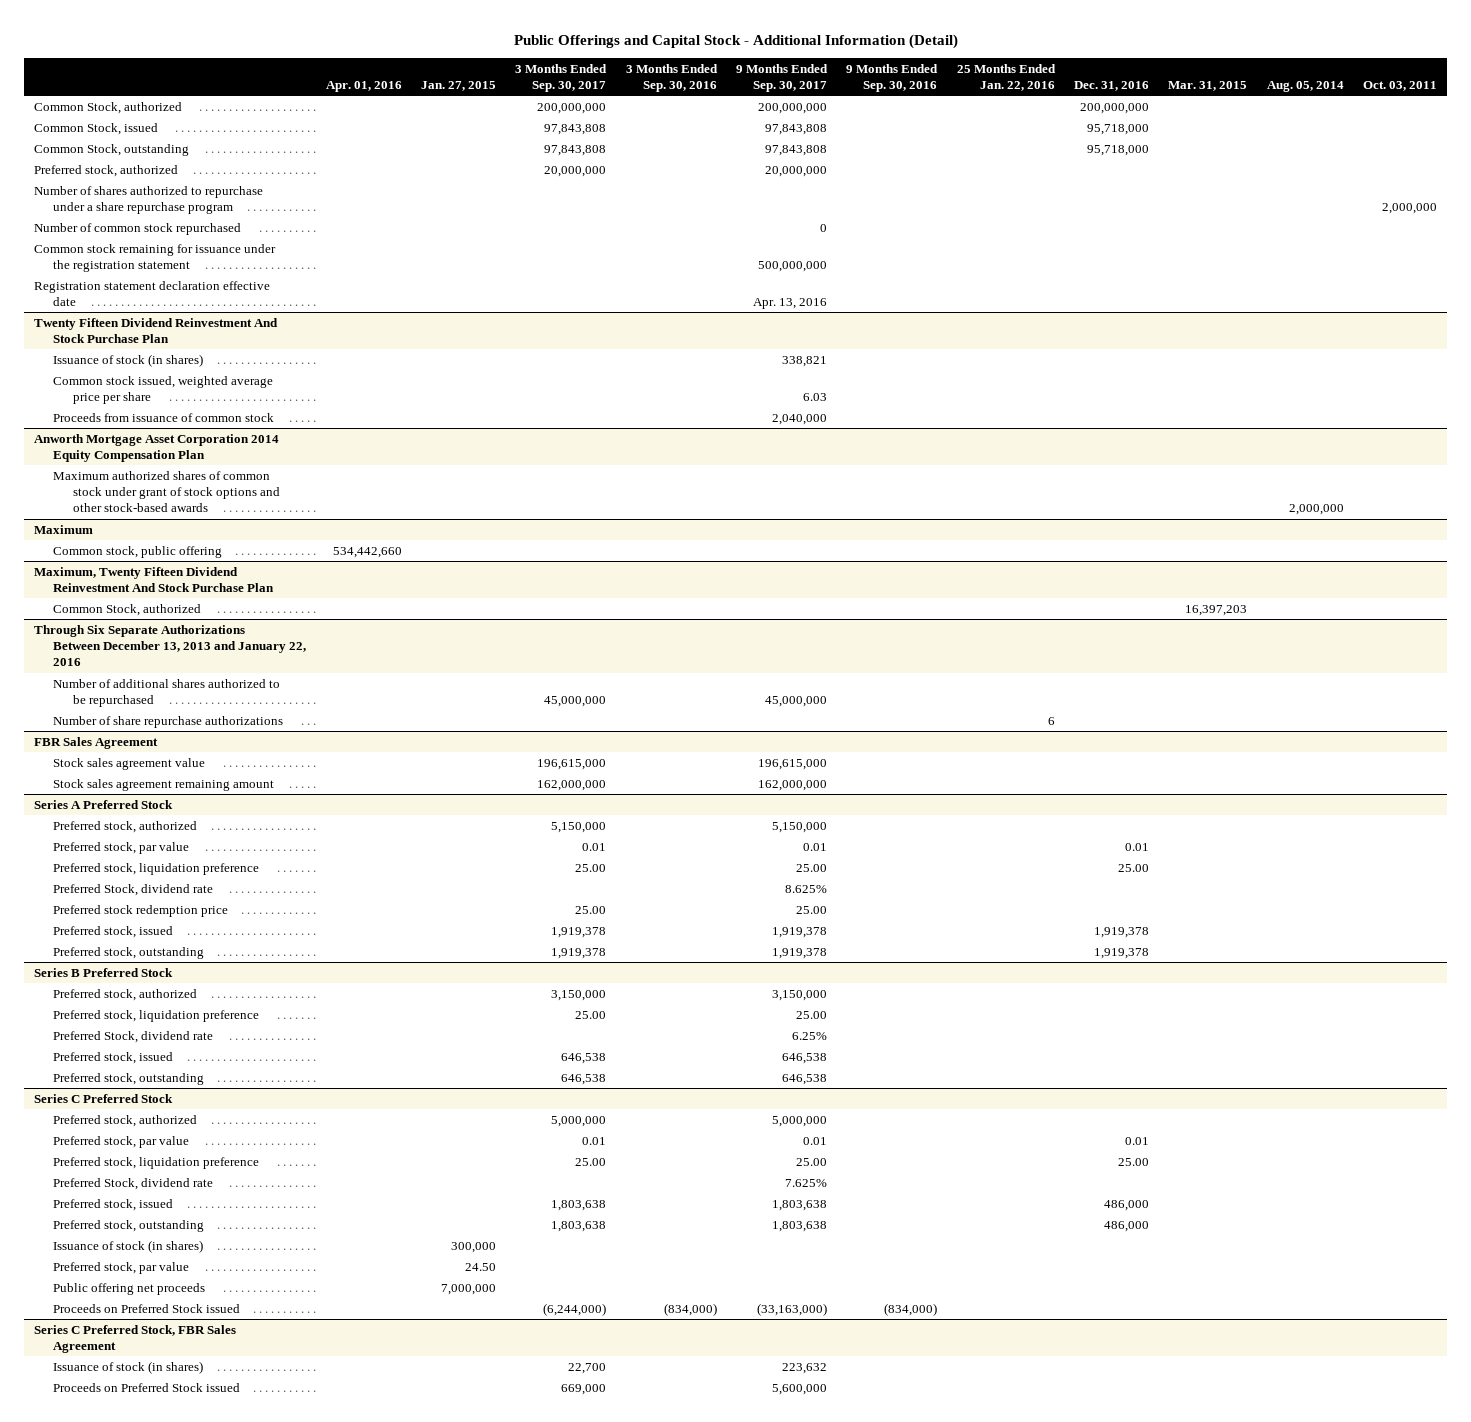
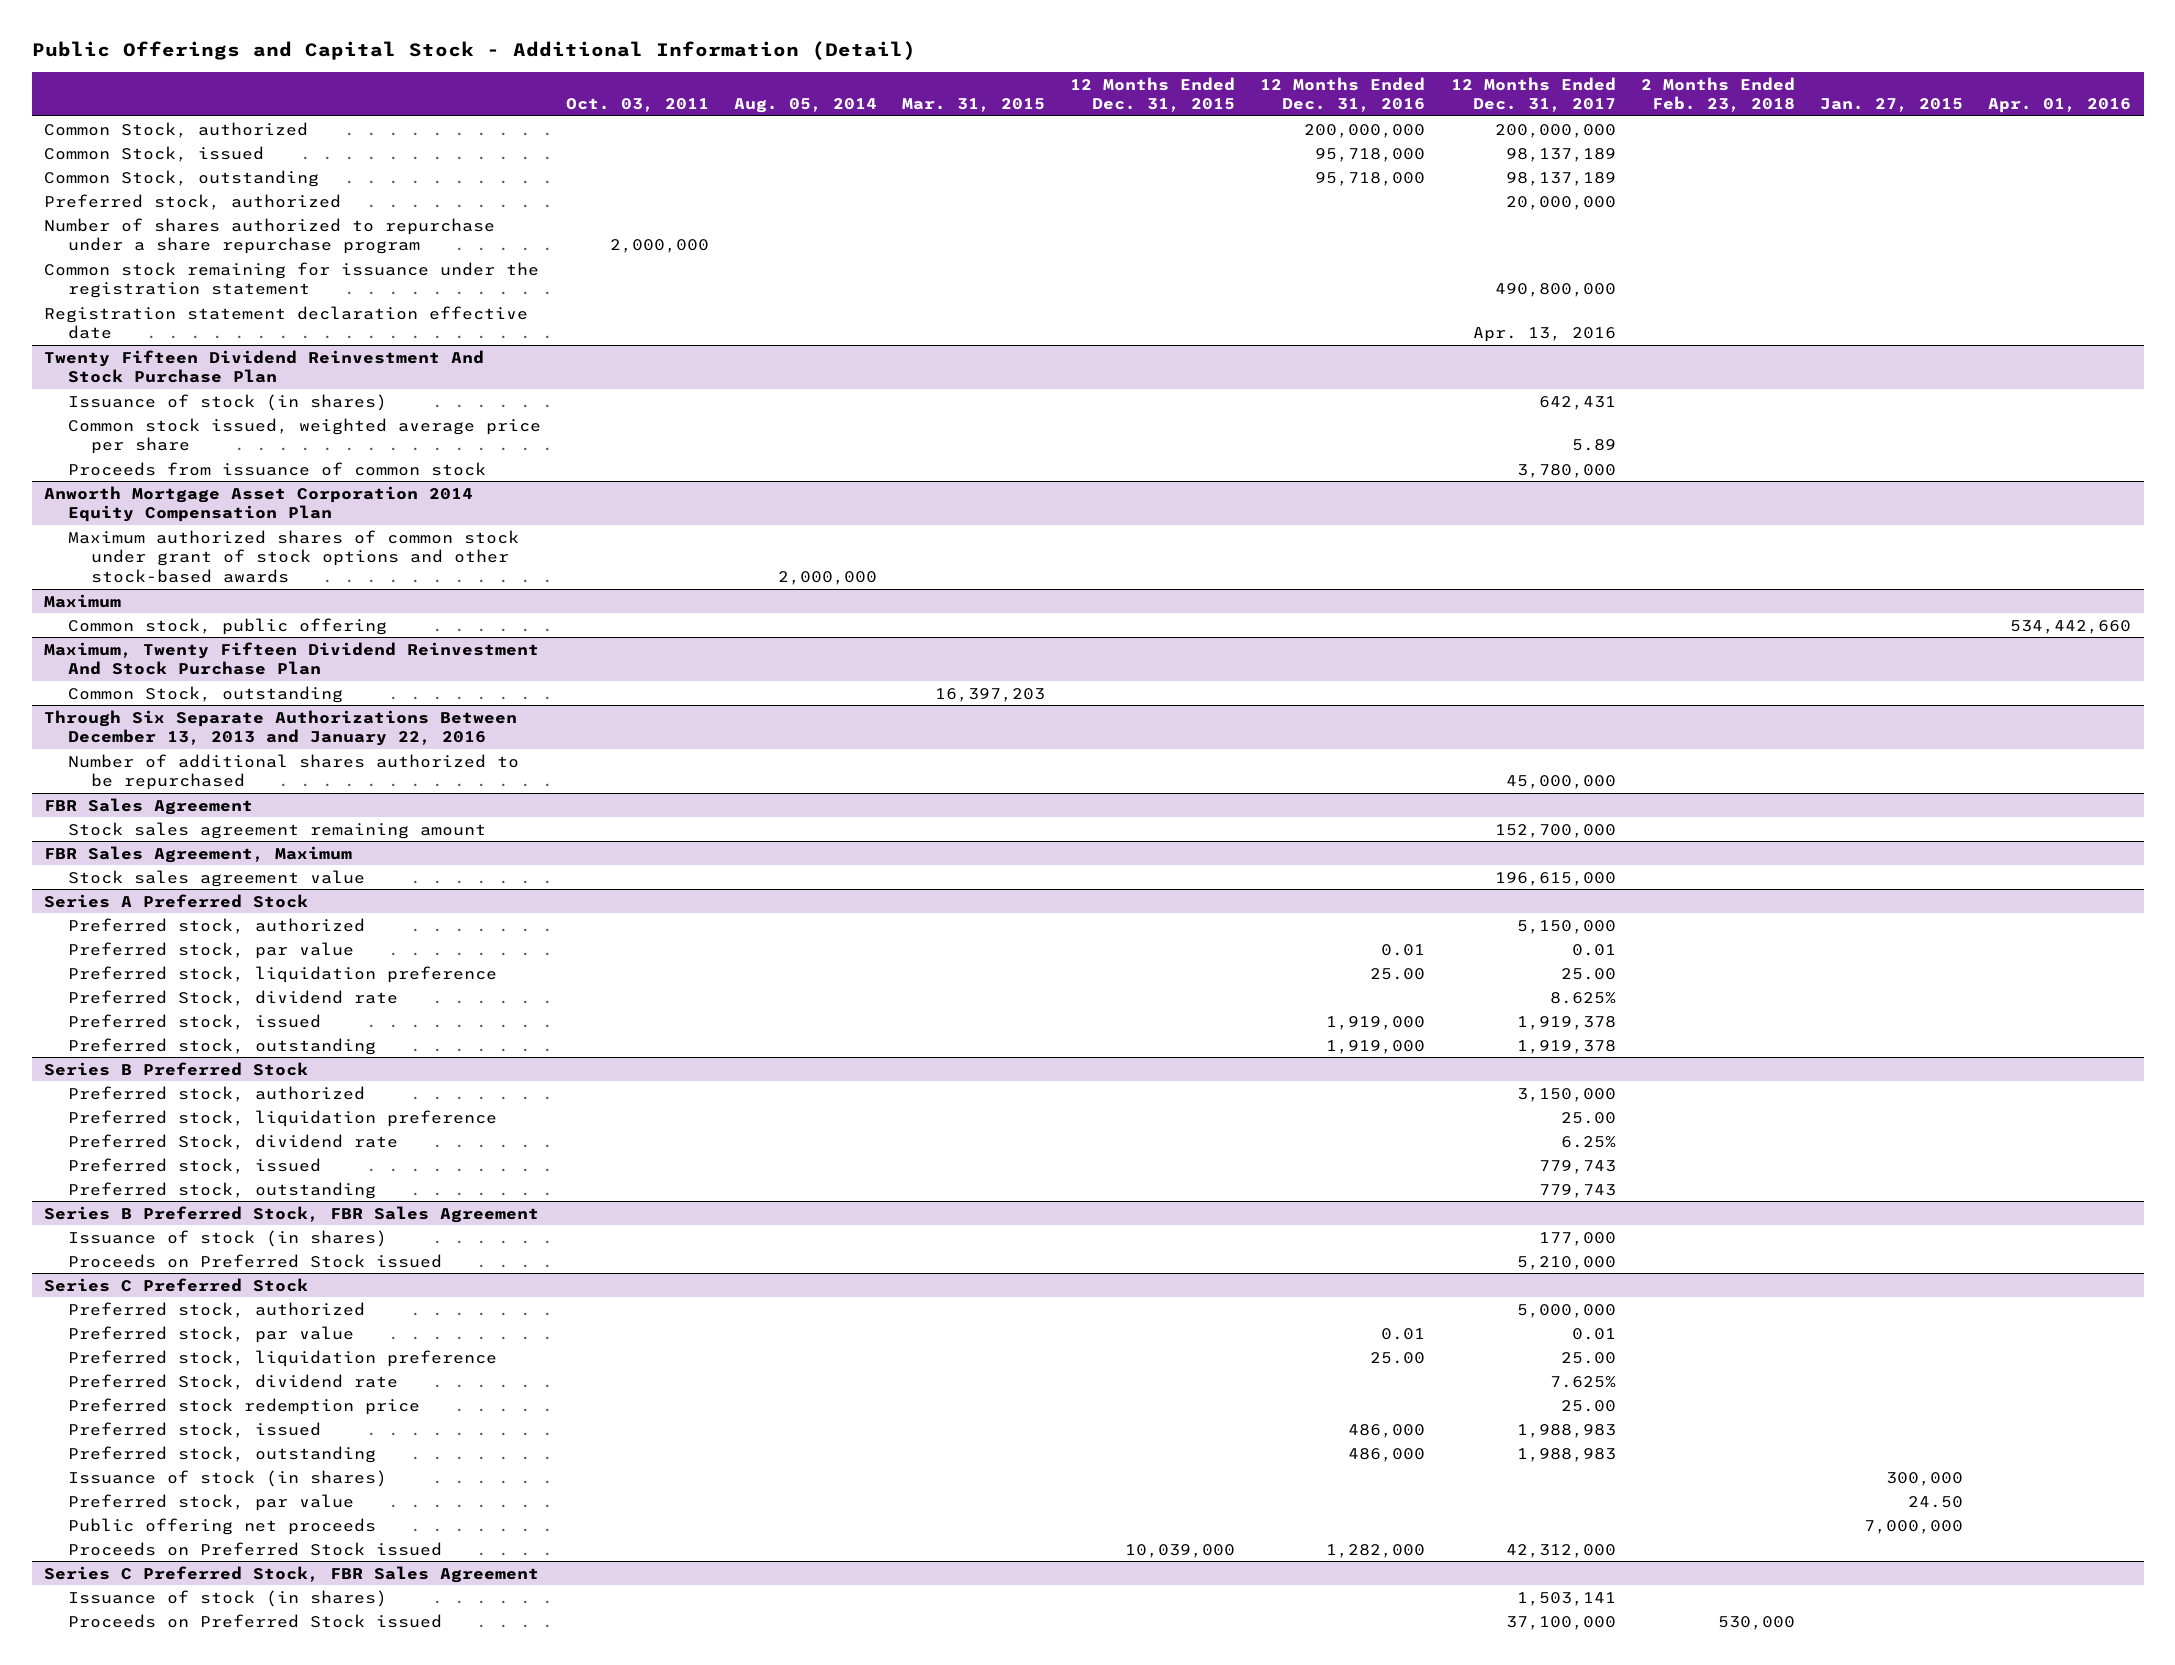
- | Apr. 01, 2016 | Jan. 27, 2015 | 3 Months Ended Sep. 30, 2017 | 3 Months Ended Sep. 30, 2016 | 9 Months Ended Sep. 30, 2017 | 9 Months Ended Sep. 30, 2016 | 25 Months Ended Jan. 22, 2016 | Dec. 31, 2016 | Mar. 31, 2015 | Aug. 05, 2014 | Oct. 03, 2011
+ | Oct. 03, 2011 | Aug. 05, 2014 | Mar. 31, 2015 | 12 Months Ended Dec. 31, 2015 | 12 Months Ended Dec. 31, 2016 | 12 Months Ended Dec. 31, 2017 | 2 Months Ended Feb. 23, 2018 | Jan. 27, 2015 | Apr. 01, 2016
- Number of common stock repurchased | | | | | 0 | | | | | |
@ Maximum, Twenty Fifteen Dividend Reinvestment And Stock Purchase Plan
- Common Stock, authorized | | | | | | | | | 16,397,203 | |
+ Common Stock, outstanding | | | 16,397,203 | | | | | |
@ Through Six Separate Authorizations Between December 13, 2013 and January 22, 2016
- Number of share repurchase authorizations | | | | | | | 6 | | | |
@ FBR Sales Agreement
- Stock sales agreement value | | | 196,615,000 | | 196,615,000 | | | | | |
+ FBR Sales Agreement, Maximum
+ Stock sales agreement value | | | | | | 196,615,000 | | |
@ Series A Preferred Stock
- Preferred stock redemption price | | | 25.00 | | 25.00 | | | | | |
+ Series B Preferred Stock, FBR Sales Agreement
+ Issuance of stock (in shares) | | | | | | 177,000 | | |
+ Proceeds on Preferred Stock issued | | | | | | 5,210,000 | | |
@ Series C Preferred Stock
+ Preferred stock redemption price | | | | | | 25.00 | | |

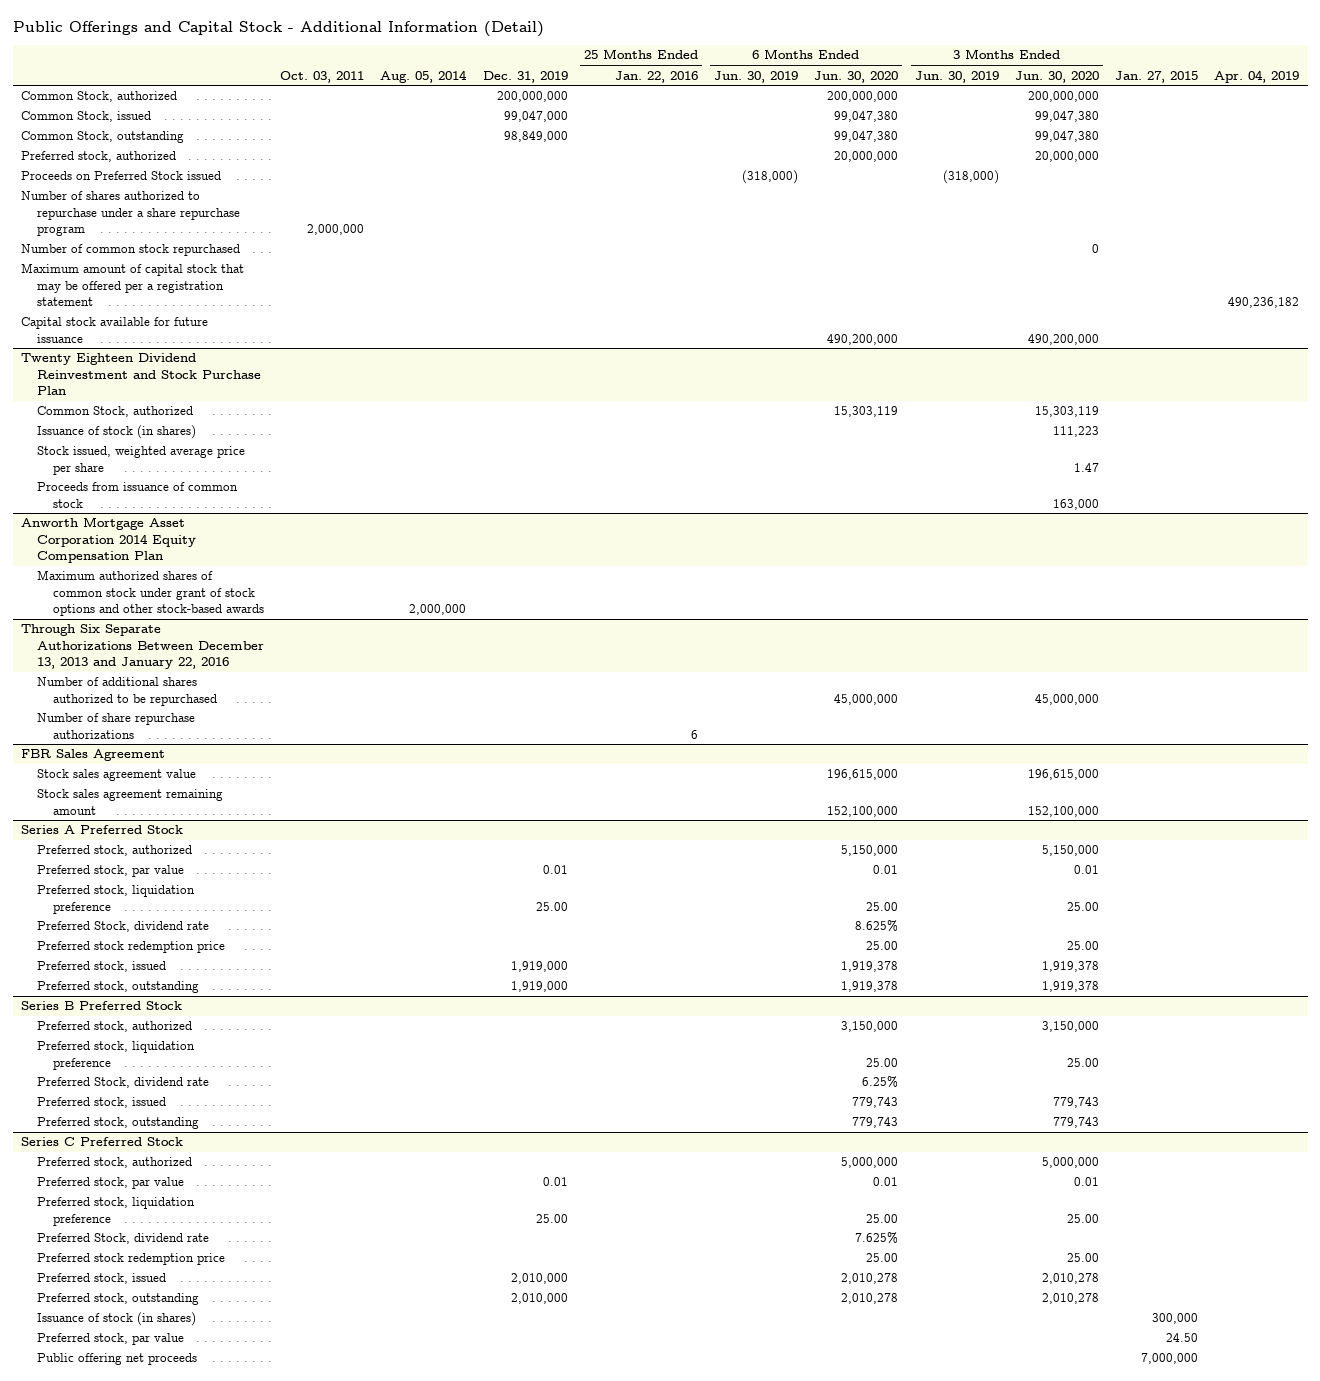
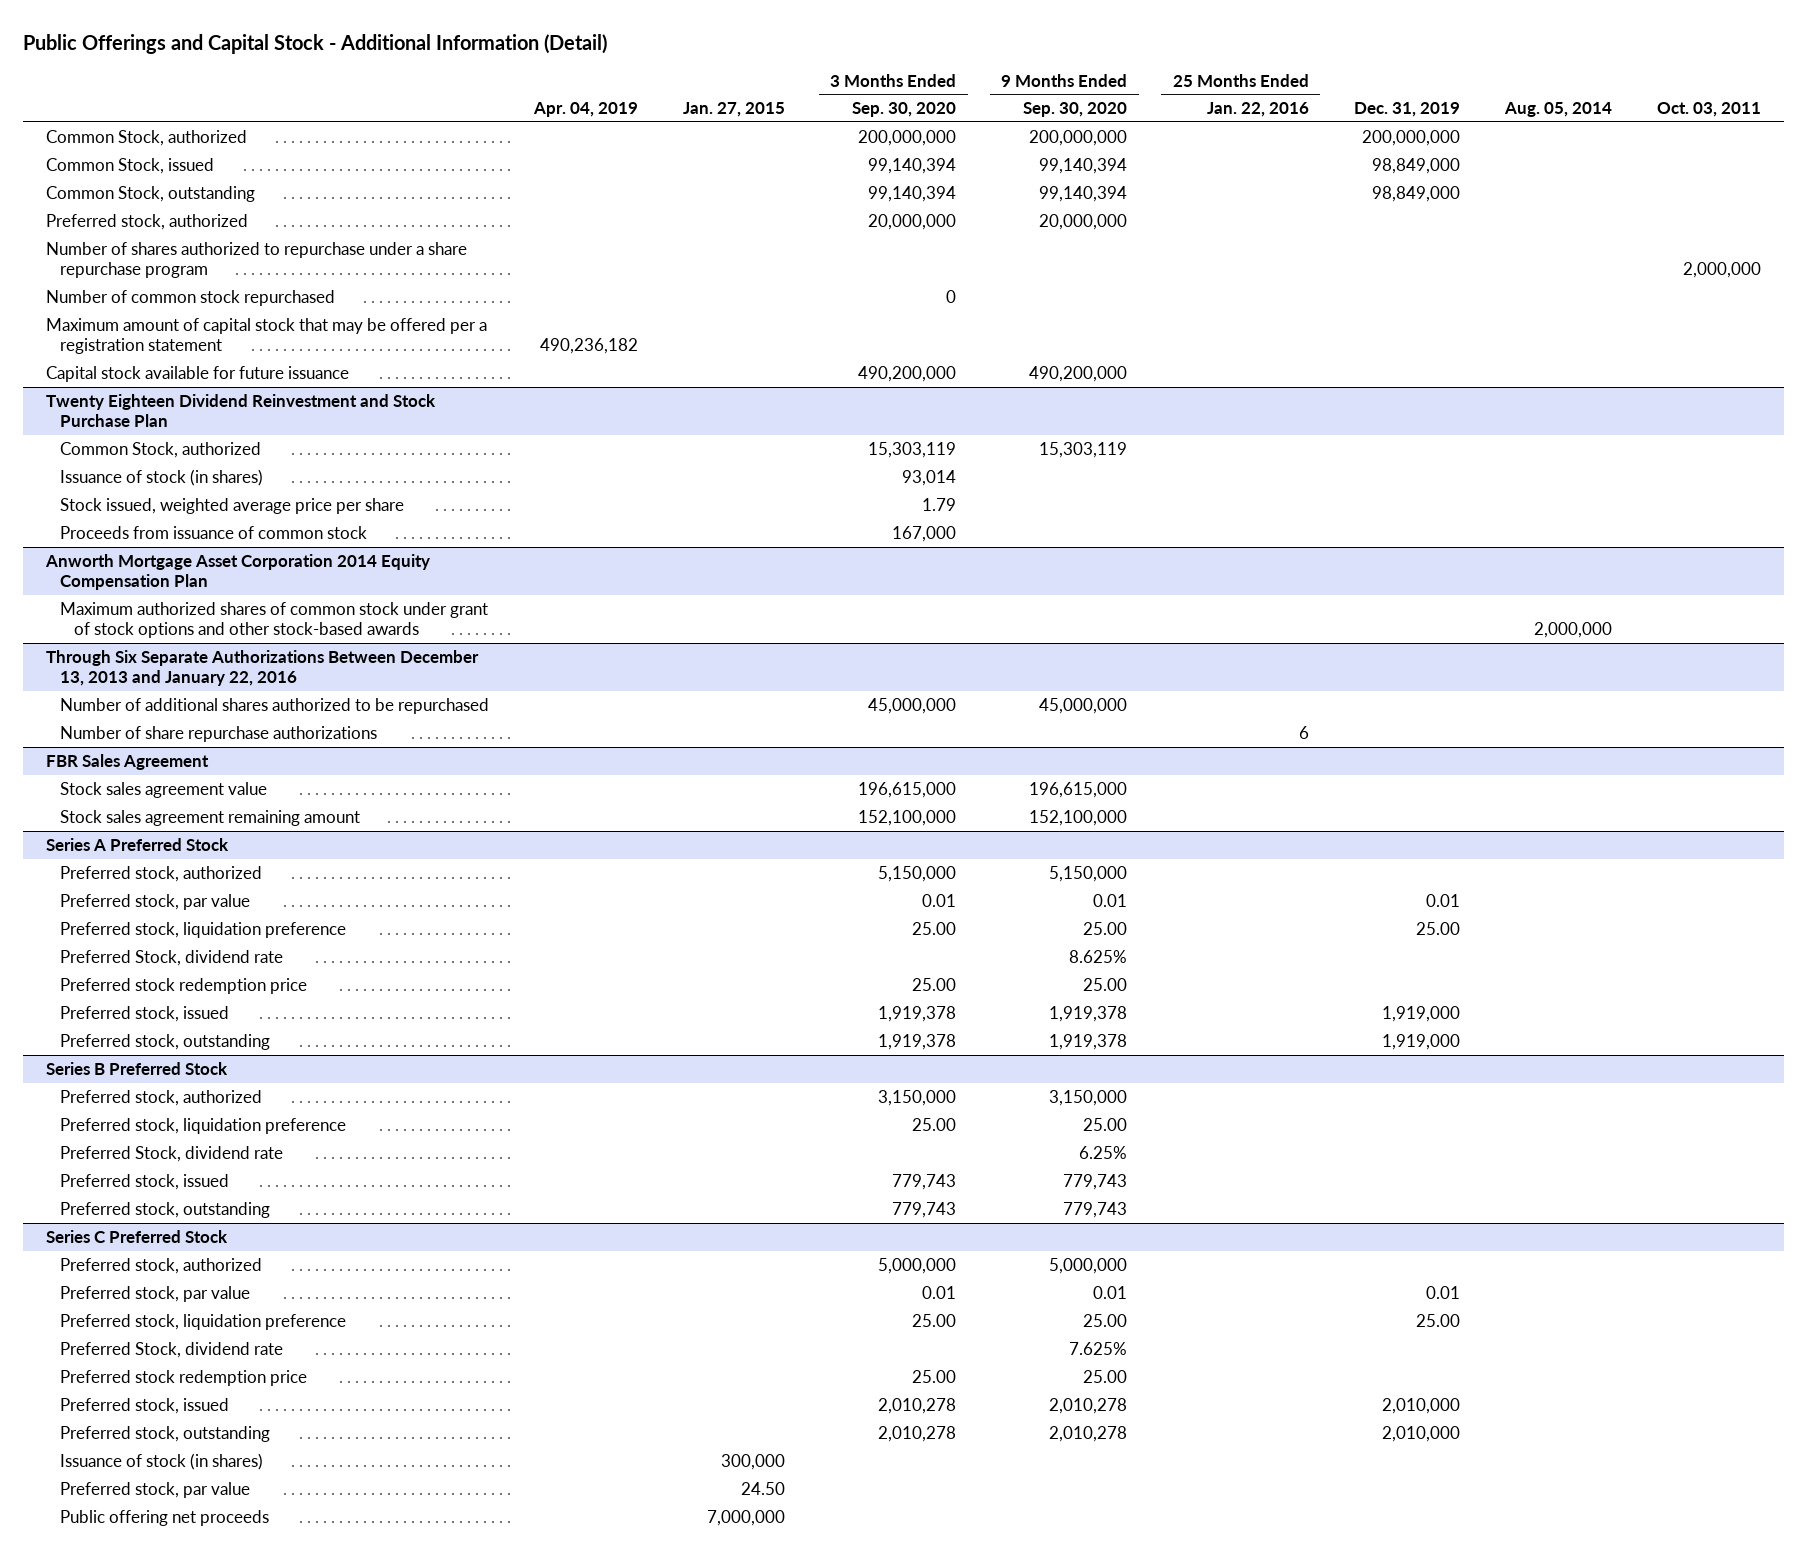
- | Oct. 03, 2011 | Aug. 05, 2014 | Dec. 31, 2019 | 25 Months Ended Jan. 22, 2016 | 6 Months Ended Jun. 30, 2019 | 6 Months Ended Jun. 30, 2020 | 3 Months Ended Jun. 30, 2019 | 3 Months Ended Jun. 30, 2020 | Jan. 27, 2015 | Apr. 04, 2019
+ | Apr. 04, 2019 | Jan. 27, 2015 | 3 Months Ended Sep. 30, 2020 | 9 Months Ended Sep. 30, 2020 | 25 Months Ended Jan. 22, 2016 | Dec. 31, 2019 | Aug. 05, 2014 | Oct. 03, 2011
- Common Stock, issued | | | 99,047,000 | | | 99,047,380 | | 99,047,380 | |
+ Common Stock, issued | | | 99,140,394 | 99,140,394 | | 98,849,000 | |
- Proceeds on Preferred Stock issued | | | | | (318,000) | | (318,000) | | |

